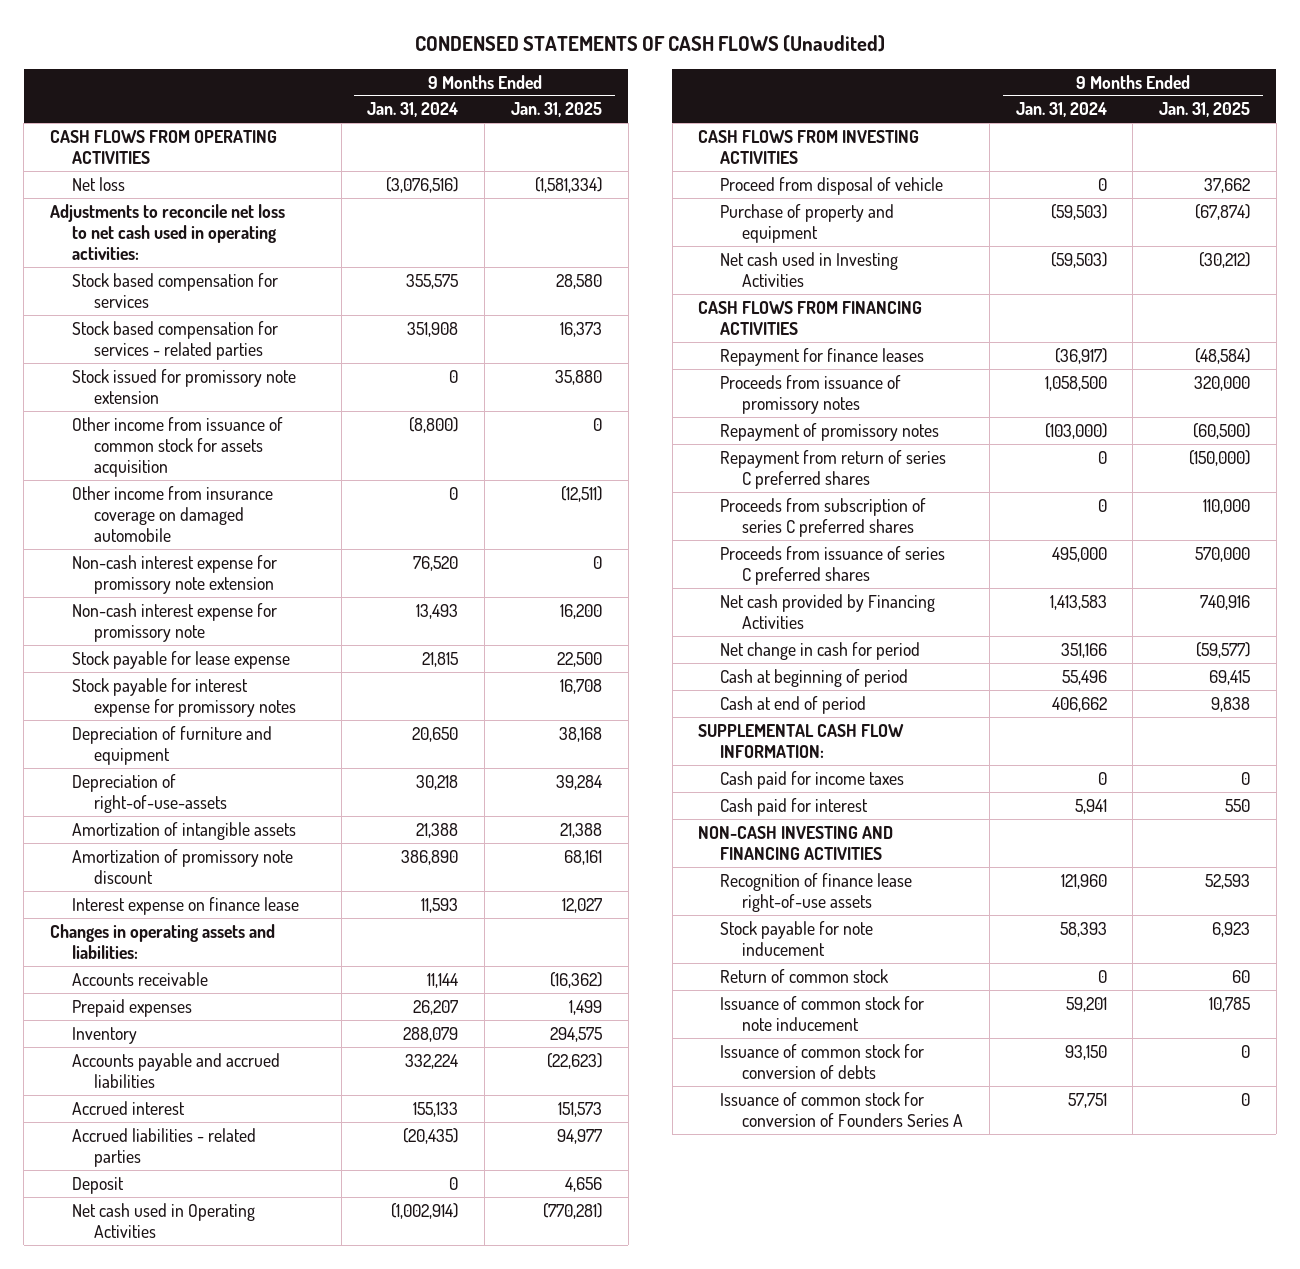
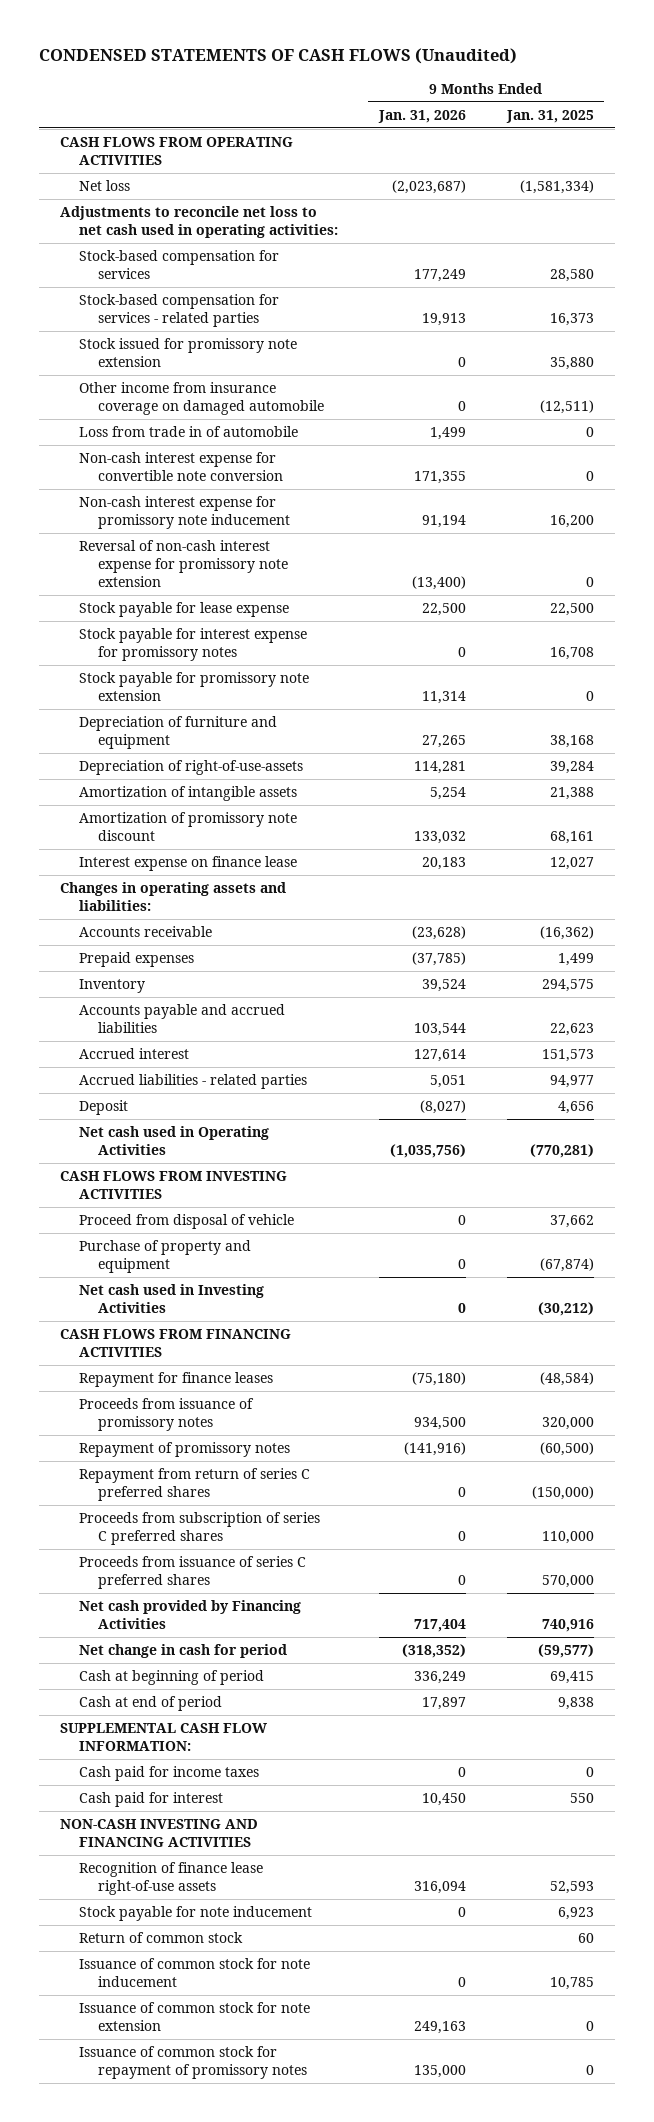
- | 9 Months Ended Jan. 31, 2024 | 9 Months Ended Jan. 31, 2025
+ | 9 Months Ended Jan. 31, 2026 | 9 Months Ended Jan. 31, 2025
- Stock based compensation for services | 355,575 | 28,580
- Stock based compensation for services - related parties | 351,908 | 16,373
+ Stock-based compensation for services | 177,249 | 28,580
+ Stock-based compensation for services - related parties | 19,913 | 16,373
- Other income from issuance of common stock for assets acquisition | (8,800) | 0
- Non-cash interest expense for promissory note extension | 76,520 | 0
- Non-cash interest expense for promissory note | 13,493 | 16,200
+ Loss from trade in of automobile | 1,499 | 0
+ Non-cash interest expense for convertible note conversion | 171,355 | 0
+ Non-cash interest expense for promissory note inducement | 91,194 | 16,200
+ Reversal of non-cash interest expense for promissory note extension | (13,400) | 0
+ Stock payable for promissory note extension | 11,314 | 0
- Accounts payable and accrued liabilities | 332,224 | (22,623)
+ Accounts payable and accrued liabilities | 103,544 | 22,623
- Issuance of common stock for conversion of debts | 93,150 | 0
- Issuance of common stock for conversion of Founders Series A | 57,751 | 0
+ Issuance of common stock for note extension | 249,163 | 0
+ Issuance of common stock for repayment of promissory notes | 135,000 | 0

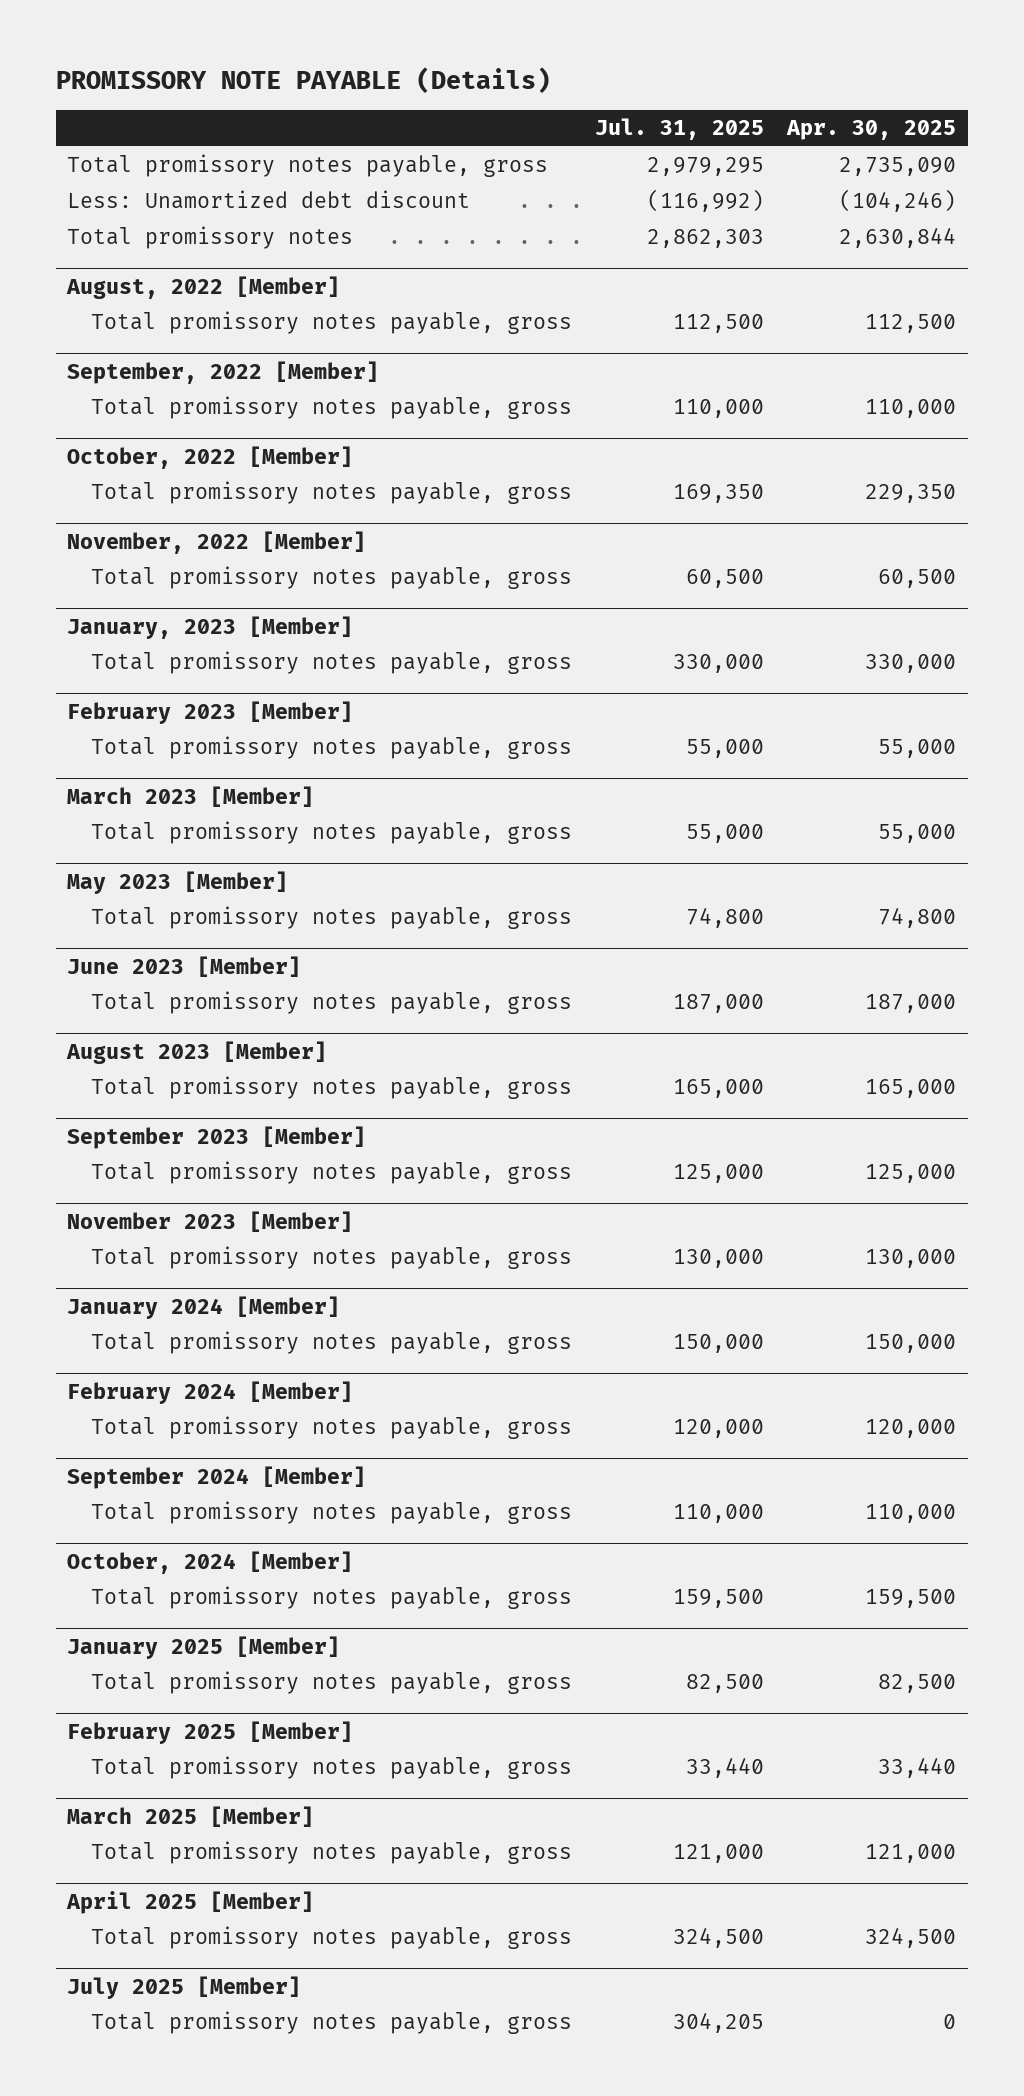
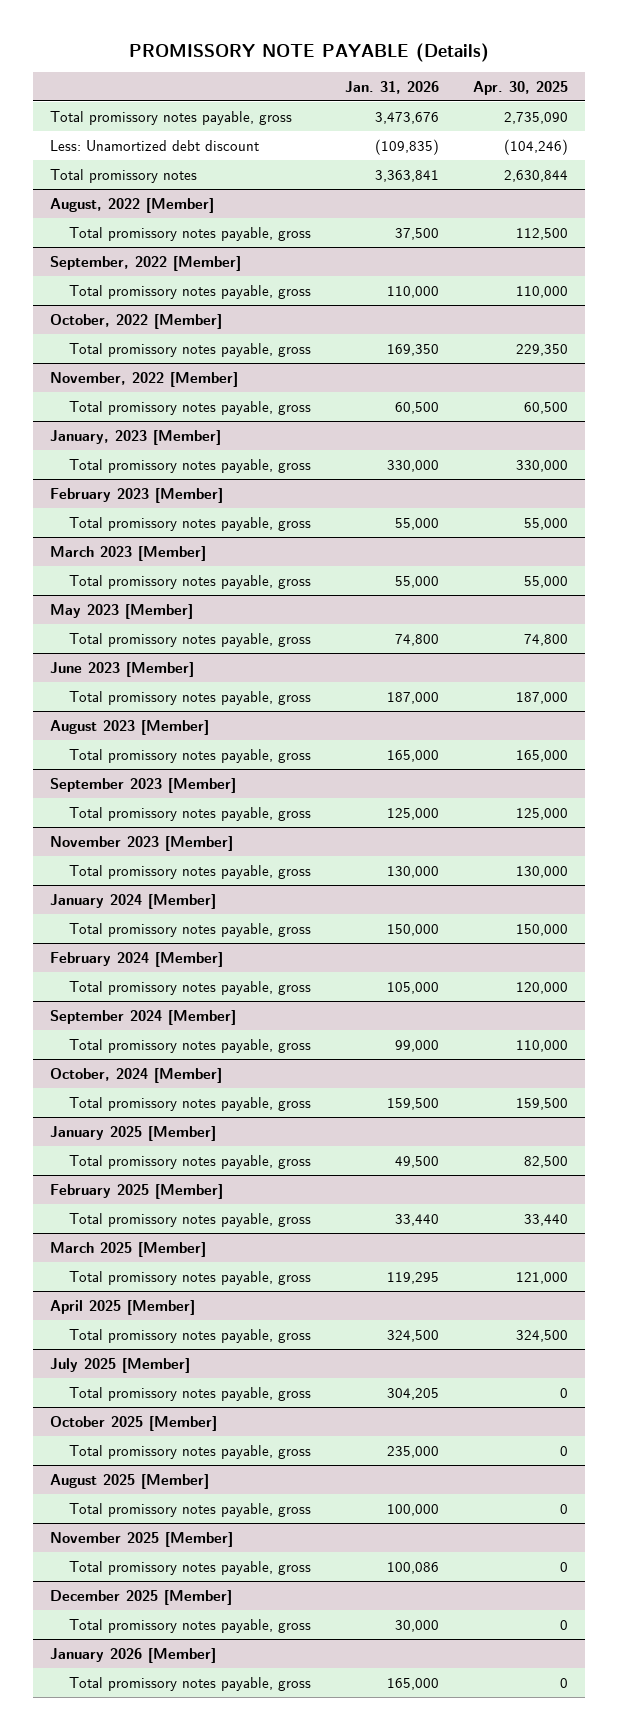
- | Jul. 31, 2025 | Apr. 30, 2025
+ | Jan. 31, 2026 | Apr. 30, 2025
+ October 2025 [Member]
+ Total promissory notes payable, gross | 235,000 | 0
+ August 2025 [Member]
+ Total promissory notes payable, gross | 100,000 | 0
+ November 2025 [Member]
+ Total promissory notes payable, gross | 100,086 | 0
+ December 2025 [Member]
+ Total promissory notes payable, gross | 30,000 | 0
+ January 2026 [Member]
+ Total promissory notes payable, gross | 165,000 | 0

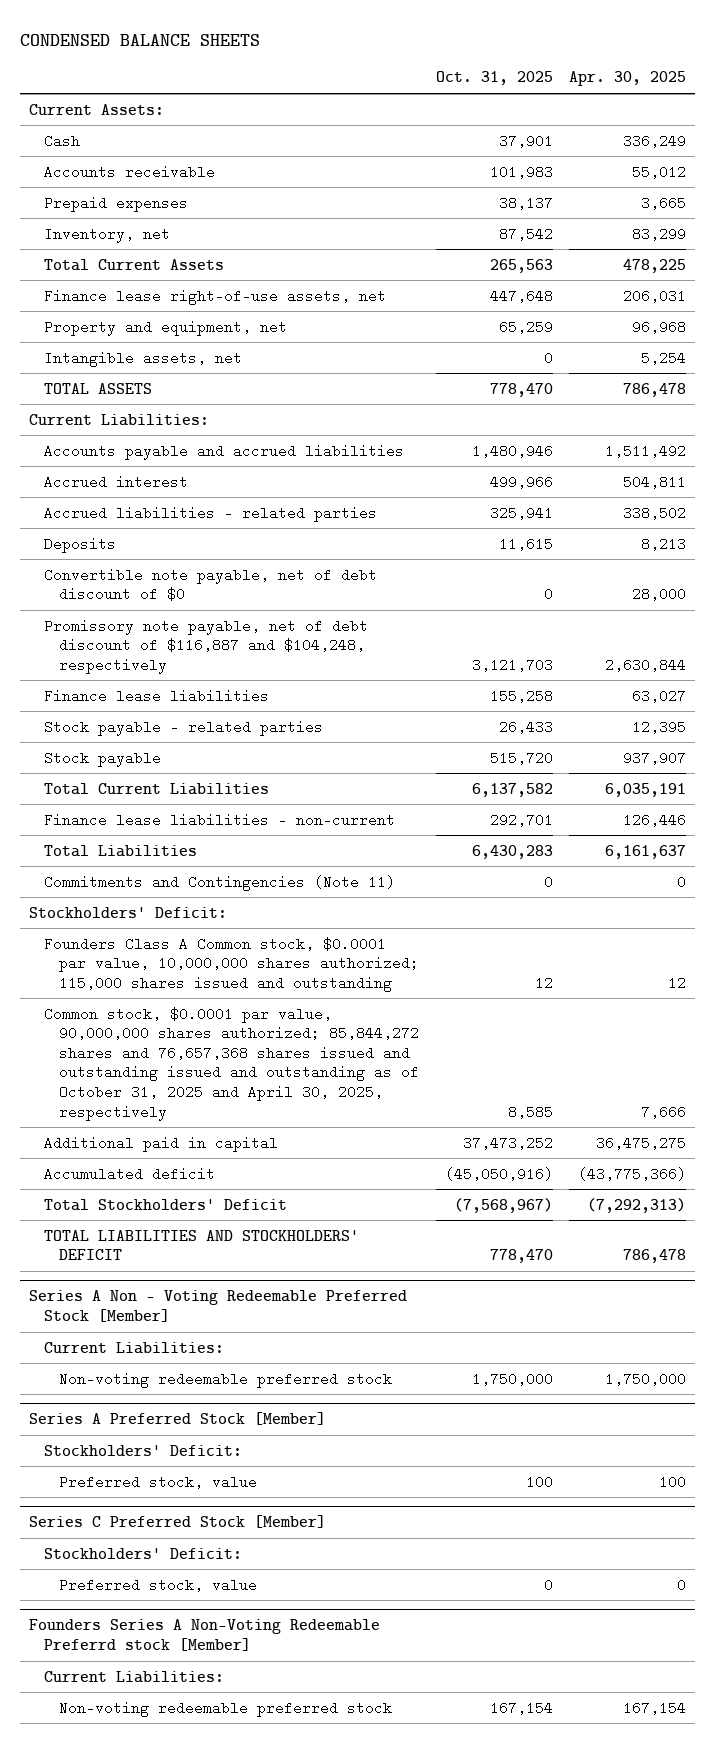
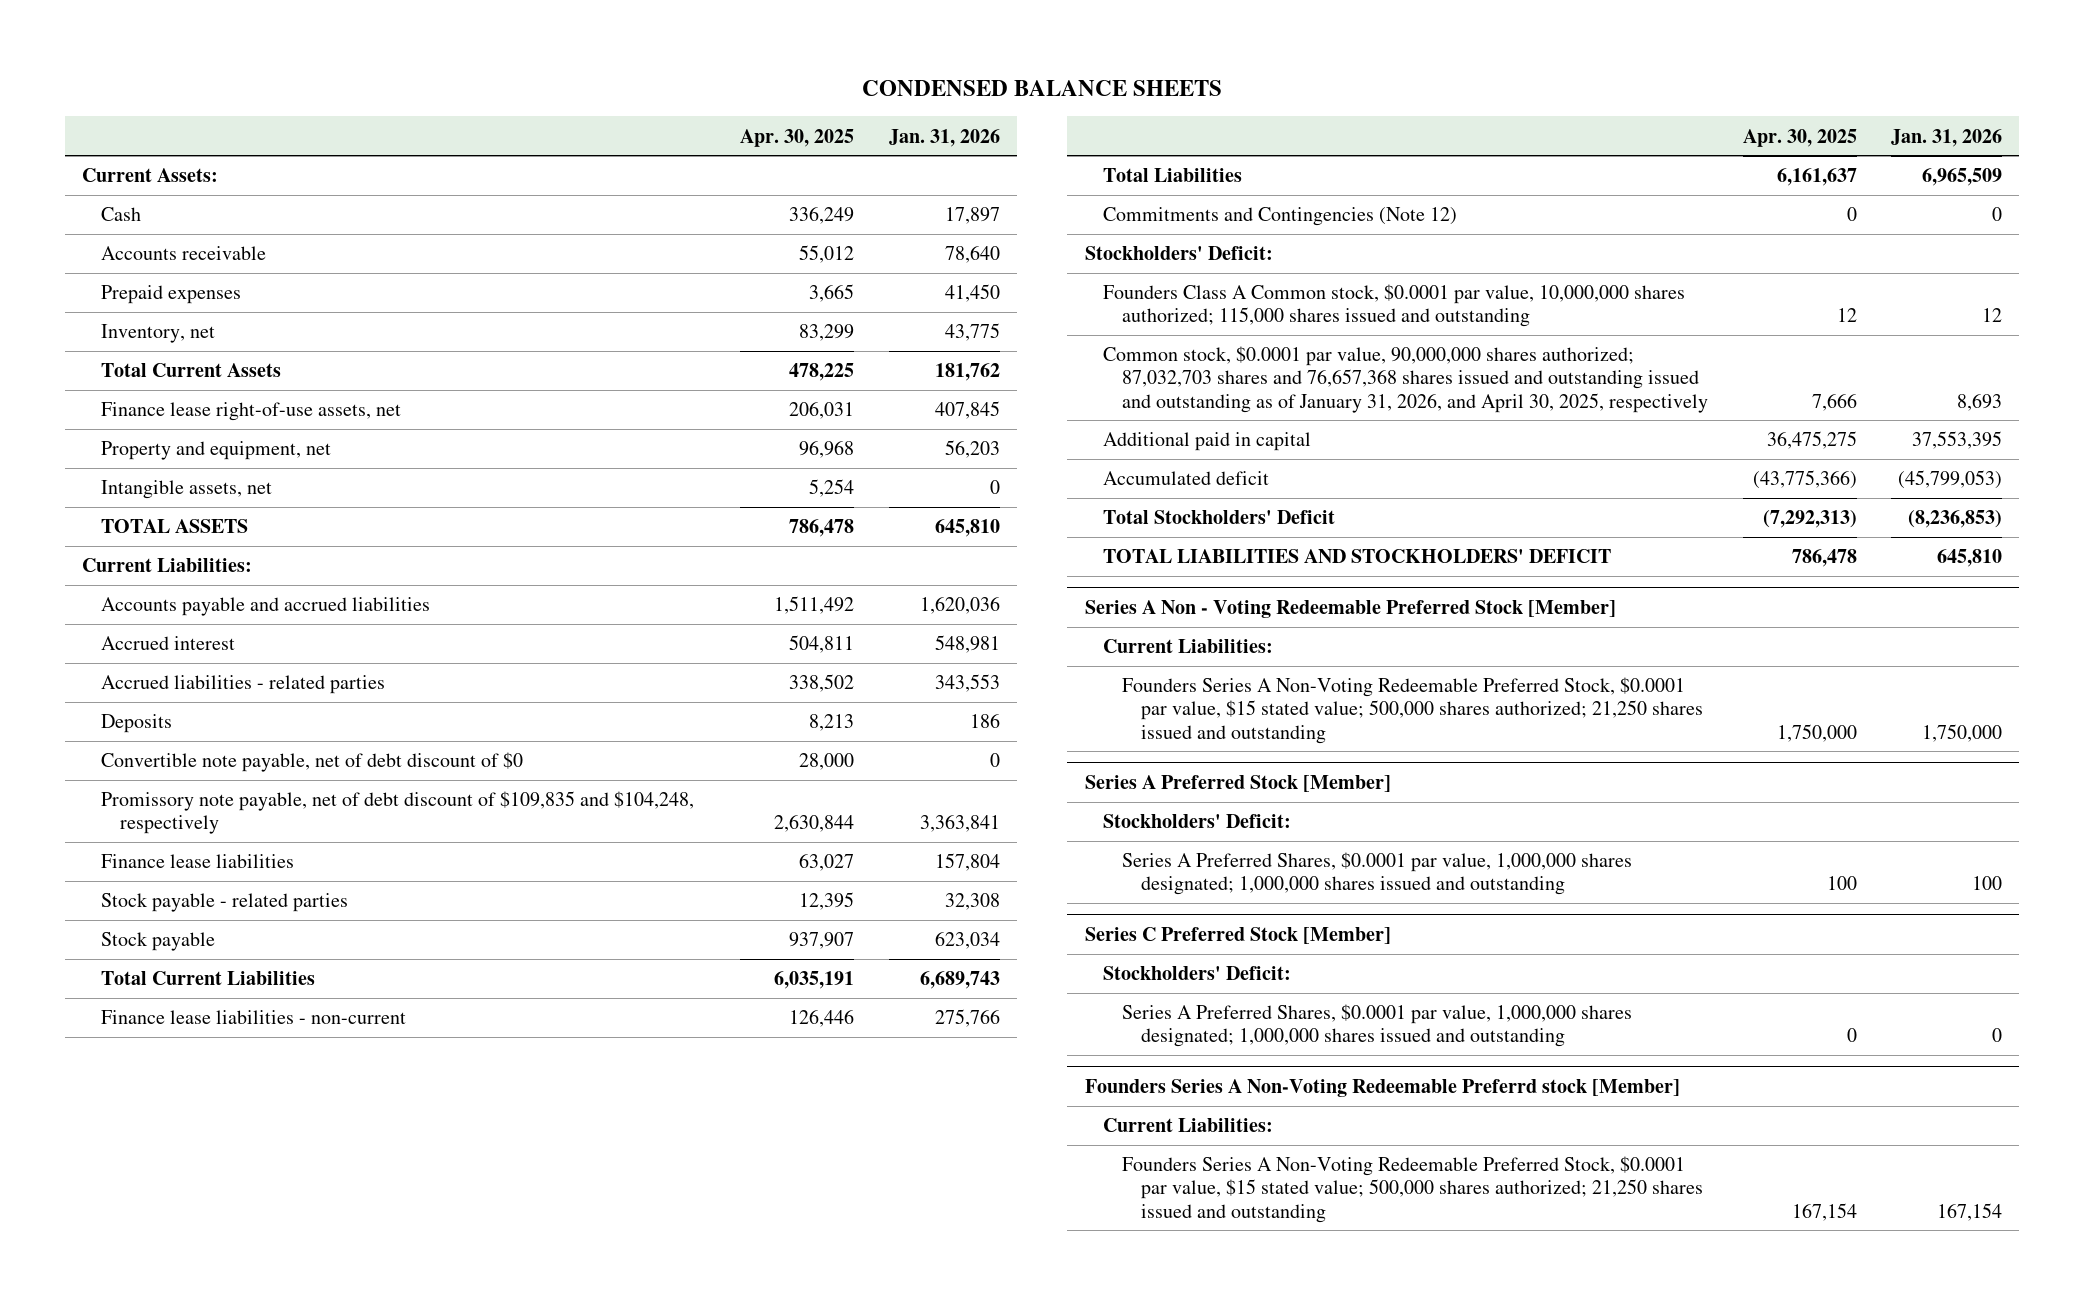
- | Oct. 31, 2025 | Apr. 30, 2025
+ | Apr. 30, 2025 | Jan. 31, 2026
- Promissory note payable, net of debt discount of $116,887 and $104,248, respectively | 3,121,703 | 2,630,844
+ Promissory note payable, net of debt discount of $109,835 and $104,248, respectively | 2,630,844 | 3,363,841
- Commitments and Contingencies (Note 11) | 0 | 0
+ Commitments and Contingencies (Note 12) | 0 | 0
- Common stock, $0.0001 par value, 90,000,000 shares authorized; 85,844,272 shares and 76,657,368 shares issued and outstanding issued and outstanding as of October 31, 2025 and April 30, 2025, respectively | 8,585 | 7,666
+ Common stock, $0.0001 par value, 90,000,000 shares authorized; 87,032,703 shares and 76,657,368 shares issued and outstanding issued and outstanding as of January 31, 2026, and April 30, 2025, respectively | 7,666 | 8,693
@ Series A Non - Voting Redeemable Preferred Stock [Member]
- Non-voting redeemable preferred stock | 1,750,000 | 1,750,000
+ Founders Series A Non-Voting Redeemable Preferred Stock, $0.0001 par value, $15 stated value; 500,000 shares authorized; 21,250 shares issued and outstanding | 1,750,000 | 1,750,000
@ Series A Preferred Stock [Member]
- Preferred stock, value | 100 | 100
+ Series A Preferred Shares, $0.0001 par value, 1,000,000 shares designated; 1,000,000 shares issued and outstanding | 100 | 100
@ Series C Preferred Stock [Member]
- Preferred stock, value | 0 | 0
+ Series A Preferred Shares, $0.0001 par value, 1,000,000 shares designated; 1,000,000 shares issued and outstanding | 0 | 0
@ Founders Series A Non-Voting Redeemable Preferrd stock [Member]
- Non-voting redeemable preferred stock | 167,154 | 167,154
+ Founders Series A Non-Voting Redeemable Preferred Stock, $0.0001 par value, $15 stated value; 500,000 shares authorized; 21,250 shares issued and outstanding | 167,154 | 167,154

